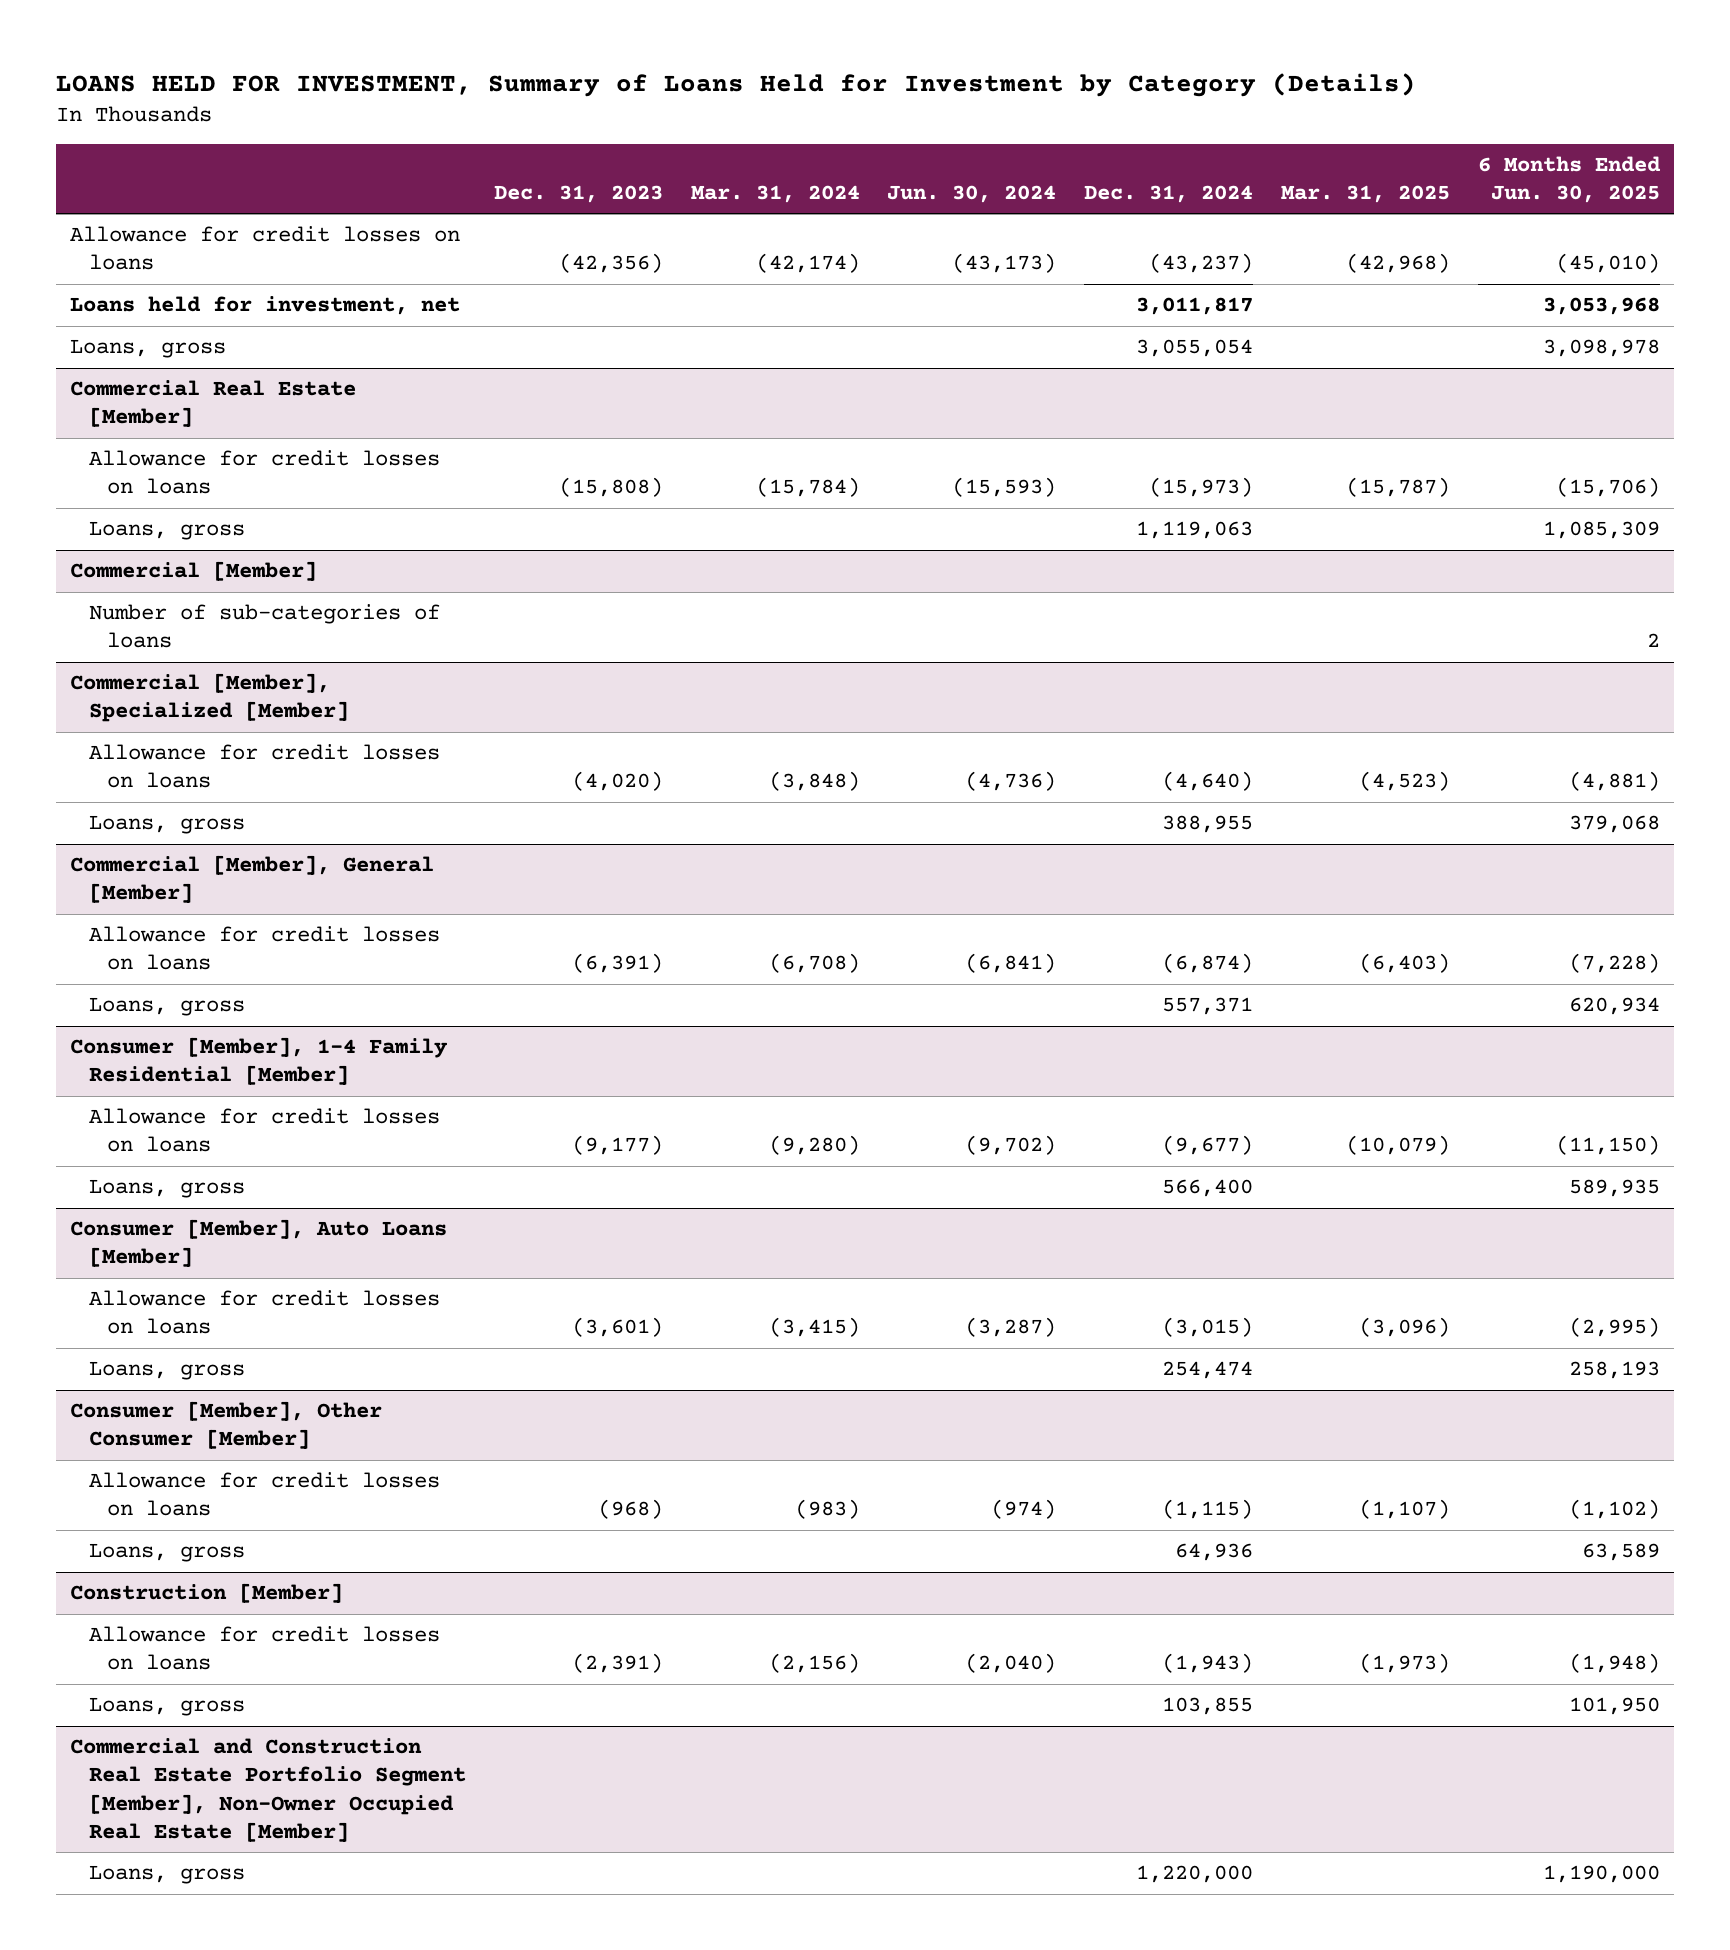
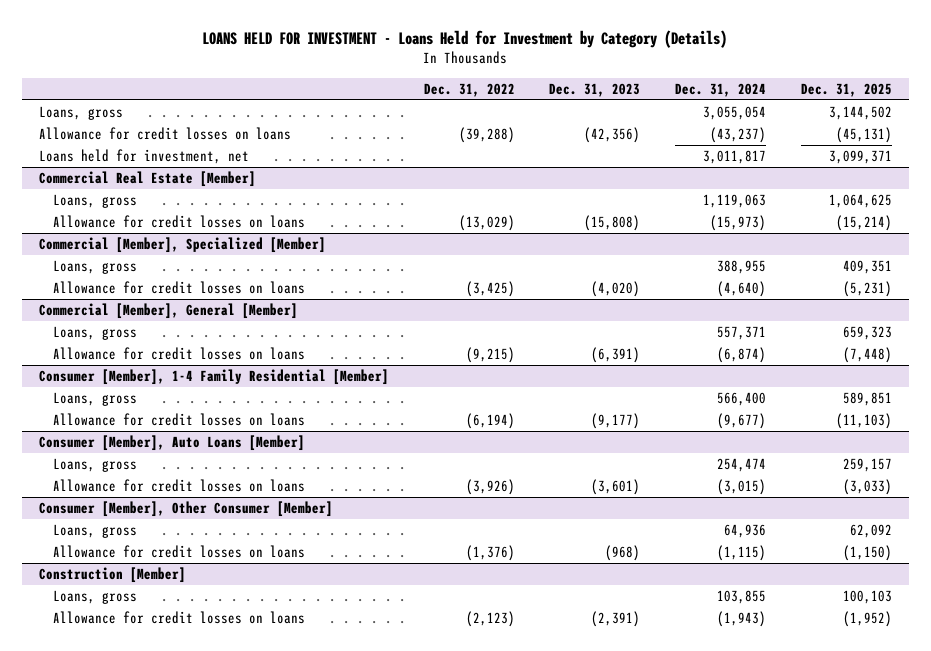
- LOANS HELD FOR INVESTMENT, Summary of Loans Held for Investment by Category (Details)
+ LOANS HELD FOR INVESTMENT - Loans Held for Investment by Category (Details)
- | Dec. 31, 2023 | Mar. 31, 2024 | Jun. 30, 2024 | Dec. 31, 2024 | Mar. 31, 2025 | 6 Months Ended Jun. 30, 2025
+ | Dec. 31, 2022 | Dec. 31, 2023 | Dec. 31, 2024 | Dec. 31, 2025
moved up: Loans, gross | | | 3,055,054 | 3,144,502
- Commercial [Member]
- Number of sub-categories of loans | | | | | | 2
@ Commercial Real Estate [Member]
moved down: Allowance for credit losses on loans | (13,029) | (15,808) | (15,973) | (15,214)
@ Commercial [Member], Specialized [Member]
moved down: Allowance for credit losses on loans | (3,425) | (4,020) | (4,640) | (5,231)
@ Commercial [Member], General [Member]
moved down: Allowance for credit losses on loans | (9,215) | (6,391) | (6,874) | (7,448)
@ Consumer [Member], 1-4 Family Residential [Member]
moved down: Allowance for credit losses on loans | (6,194) | (9,177) | (9,677) | (11,103)
@ Consumer [Member], Auto Loans [Member]
moved down: Allowance for credit losses on loans | (3,926) | (3,601) | (3,015) | (3,033)
@ Consumer [Member], Other Consumer [Member]
moved down: Allowance for credit losses on loans | (1,376) | (968) | (1,115) | (1,150)
- Commercial and Construction Real Estate Portfolio Segment [Member], Non-Owner Occupied Real Estate [Member]
- Loans, gross | | | | 1,220,000 | | 1,190,000
@ Construction [Member]
moved down: Allowance for credit losses on loans | (2,123) | (2,391) | (1,943) | (1,952)

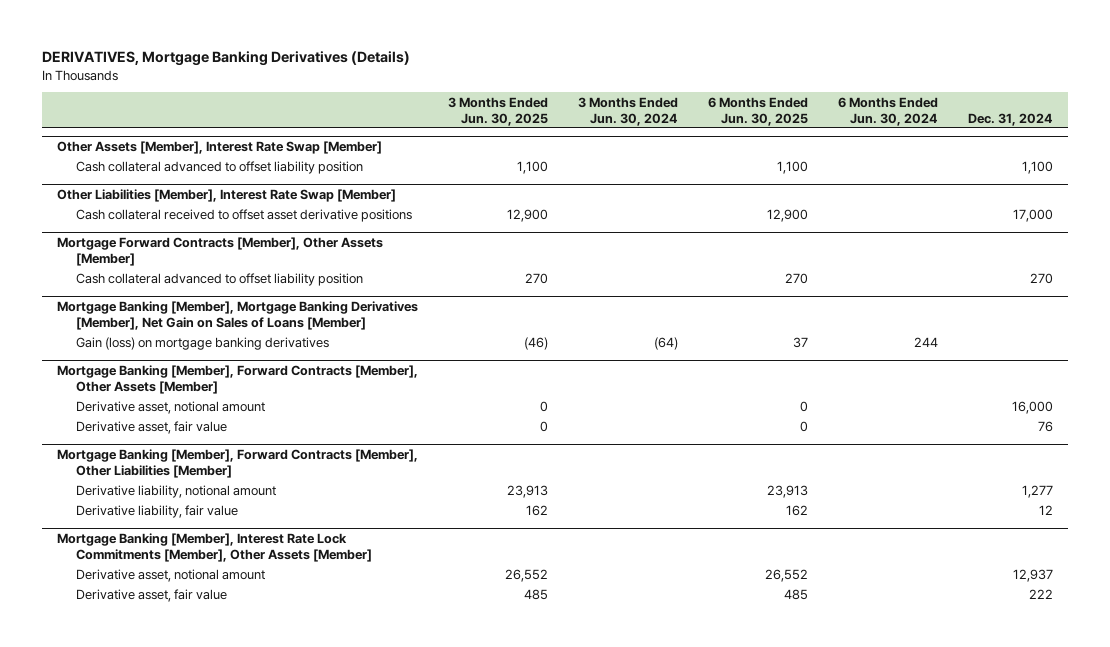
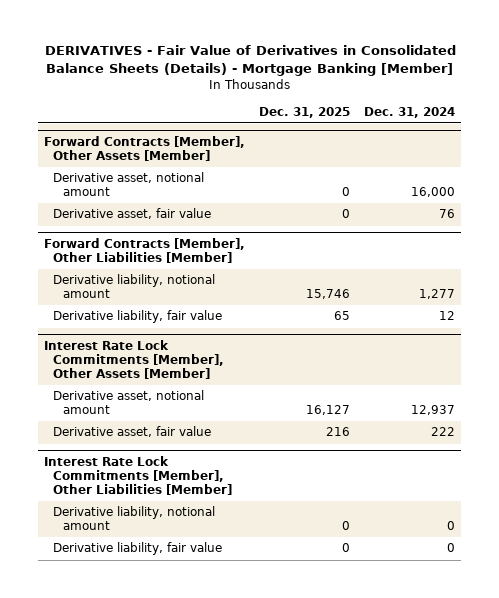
- DERIVATIVES, Mortgage Banking Derivatives (Details)
+ DERIVATIVES - Fair Value of Derivatives in Consolidated Balance Sheets (Details) - Mortgage Banking [Member]
- | 3 Months Ended Jun. 30, 2025 | 3 Months Ended Jun. 30, 2024 | 6 Months Ended Jun. 30, 2025 | 6 Months Ended Jun. 30, 2024 | Dec. 31, 2024
+ | Dec. 31, 2025 | Dec. 31, 2024
- Other Assets [Member], Interest Rate Swap [Member]
- Cash collateral advanced to offset liability position | 1,100 | | 1,100 | | 1,100
- Other Liabilities [Member], Interest Rate Swap [Member]
- Cash collateral received to offset asset derivative positions | 12,900 | | 12,900 | | 17,000
- Mortgage Forward Contracts [Member], Other Assets [Member]
- Cash collateral advanced to offset liability position | 270 | | 270 | | 270
- Mortgage Banking [Member], Mortgage Banking Derivatives [Member], Net Gain on Sales of Loans [Member]
- Gain (loss) on mortgage banking derivatives | (46) | (64) | 37 | 244 |
- Mortgage Banking [Member], Forward Contracts [Member], Other Assets [Member]
+ Forward Contracts [Member], Other Assets [Member]
- Mortgage Banking [Member], Forward Contracts [Member], Other Liabilities [Member]
+ Forward Contracts [Member], Other Liabilities [Member]
- Mortgage Banking [Member], Interest Rate Lock Commitments [Member], Other Assets [Member]
+ Interest Rate Lock Commitments [Member], Other Assets [Member]
+ Interest Rate Lock Commitments [Member], Other Liabilities [Member]
+ Derivative liability, notional amount | 0 | 0
+ Derivative liability, fair value | 0 | 0

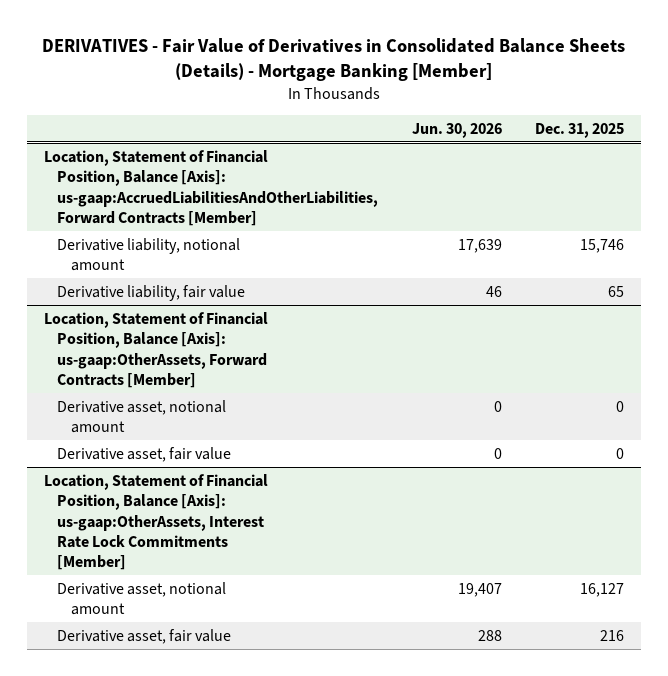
- | Dec. 31, 2025 | Dec. 31, 2024
+ | Jun. 30, 2026 | Dec. 31, 2025
- Forward Contracts [Member], Other Assets [Member]
- Derivative asset, notional amount | 0 | 16,000
- Derivative asset, fair value | 0 | 76
- Forward Contracts [Member], Other Liabilities [Member]
+ Location, Statement of Financial Position, Balance [Axis]: us-gaap:AccruedLiabilitiesAndOtherLiabilities, Forward Contracts [Member]
- Interest Rate Lock Commitments [Member], Other Assets [Member]
+ Location, Statement of Financial Position, Balance [Axis]: us-gaap:OtherAssets, Forward Contracts [Member]
+ Derivative asset, notional amount | 0 | 0
+ Derivative asset, fair value | 0 | 0
+ Location, Statement of Financial Position, Balance [Axis]: us-gaap:OtherAssets, Interest Rate Lock Commitments [Member]
- Interest Rate Lock Commitments [Member], Other Liabilities [Member]
- Derivative liability, notional amount | 0 | 0
- Derivative liability, fair value | 0 | 0

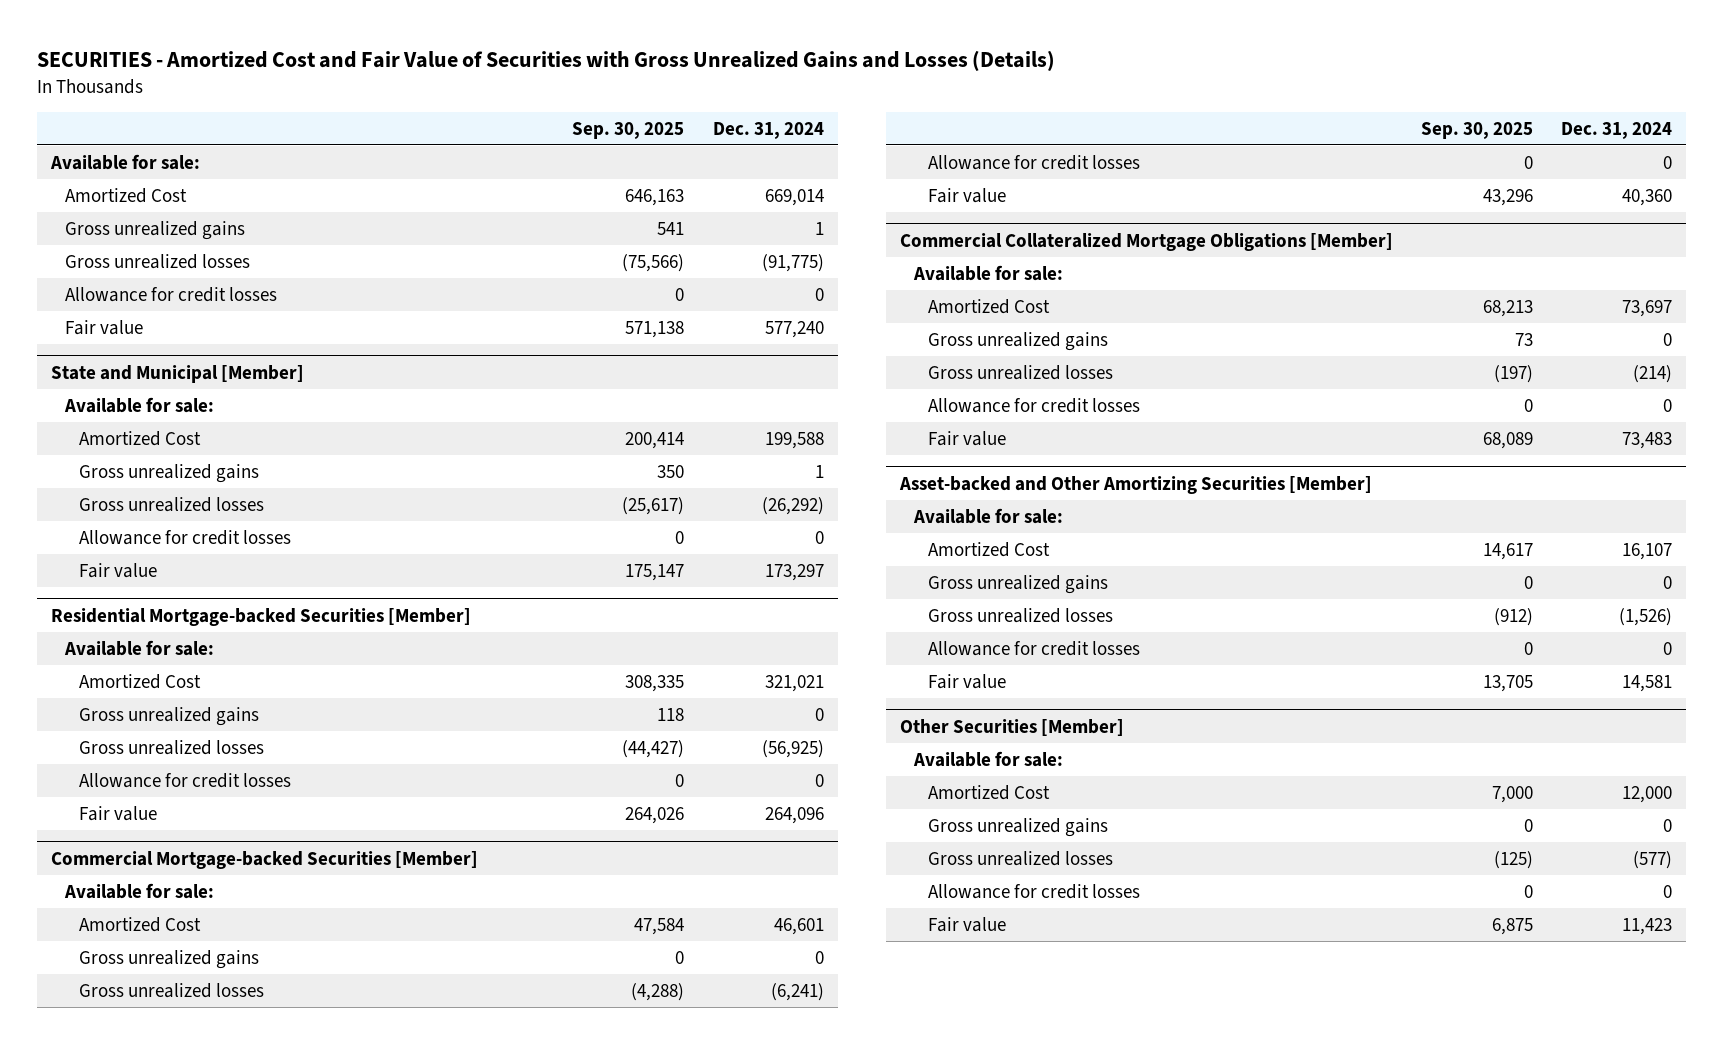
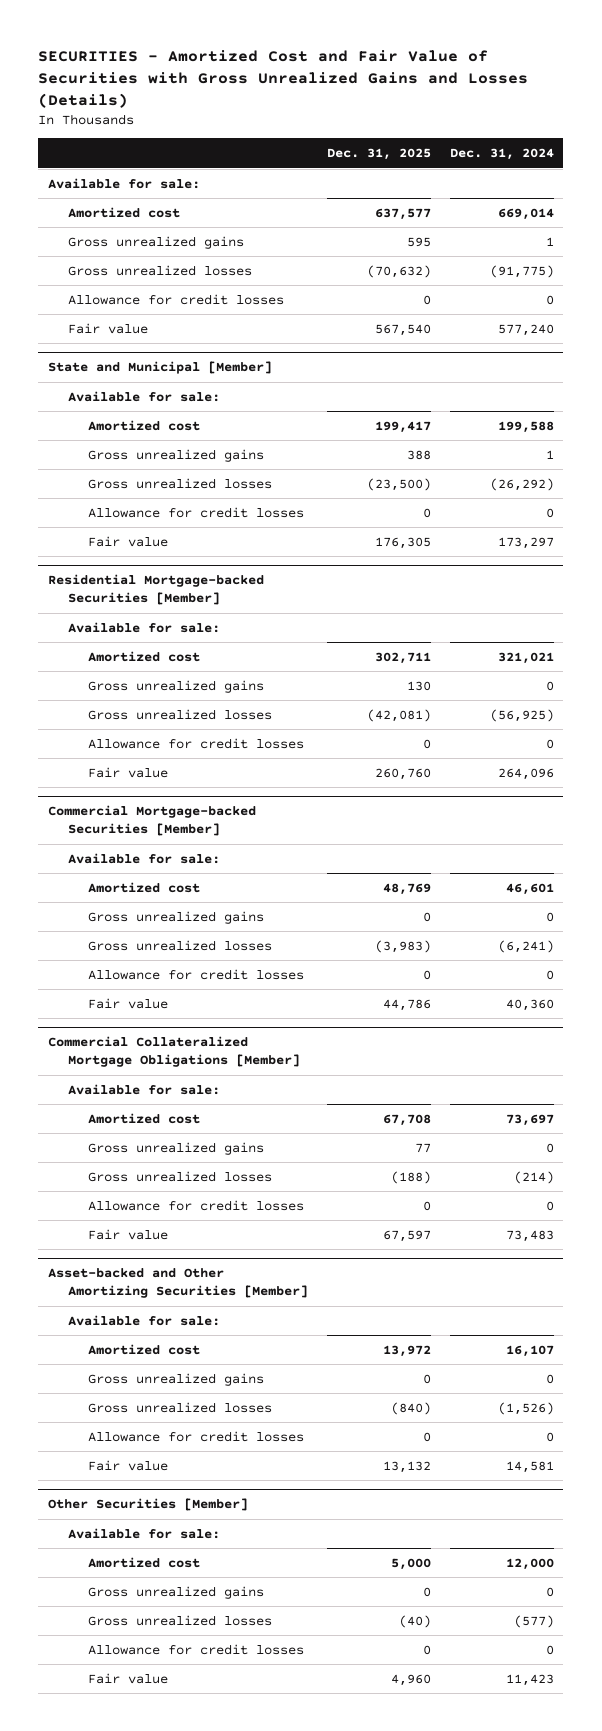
- | Sep. 30, 2025 | Dec. 31, 2024
+ | Dec. 31, 2025 | Dec. 31, 2024
- Amortized Cost | 646,163 | 669,014
+ Amortized cost | 637,577 | 669,014
@ State and Municipal [Member]
- Amortized Cost | 200,414 | 199,588
+ Amortized cost | 199,417 | 199,588
@ Residential Mortgage-backed Securities [Member]
- Amortized Cost | 308,335 | 321,021
+ Amortized cost | 302,711 | 321,021
@ Commercial Mortgage-backed Securities [Member]
- Amortized Cost | 47,584 | 46,601
+ Amortized cost | 48,769 | 46,601
@ Commercial Collateralized Mortgage Obligations [Member]
- Amortized Cost | 68,213 | 73,697
+ Amortized cost | 67,708 | 73,697
@ Asset-backed and Other Amortizing Securities [Member]
- Amortized Cost | 14,617 | 16,107
+ Amortized cost | 13,972 | 16,107
@ Other Securities [Member]
- Amortized Cost | 7,000 | 12,000
+ Amortized cost | 5,000 | 12,000

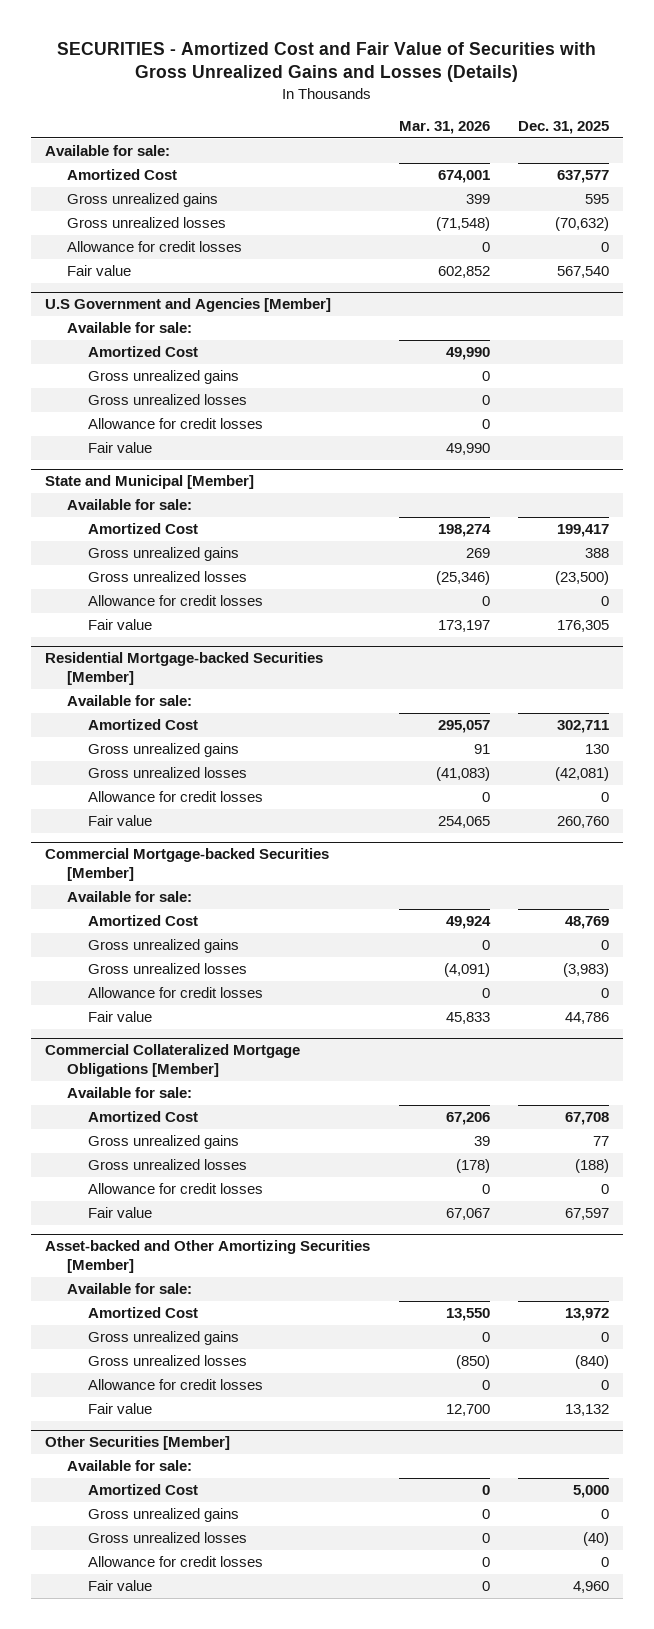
- | Dec. 31, 2025 | Dec. 31, 2024
+ | Mar. 31, 2026 | Dec. 31, 2025
- Amortized cost | 637,577 | 669,014
+ Amortized Cost | 674,001 | 637,577
+ U.S Government and Agencies [Member]
+ Available for sale:
+ Amortized Cost | 49,990 |
+ Gross unrealized gains | 0 |
+ Gross unrealized losses | 0 |
+ Allowance for credit losses | 0 |
+ Fair value | 49,990 |
@ State and Municipal [Member]
- Amortized cost | 199,417 | 199,588
+ Amortized Cost | 198,274 | 199,417
@ Residential Mortgage-backed Securities [Member]
- Amortized cost | 302,711 | 321,021
+ Amortized Cost | 295,057 | 302,711
@ Commercial Mortgage-backed Securities [Member]
- Amortized cost | 48,769 | 46,601
+ Amortized Cost | 49,924 | 48,769
@ Commercial Collateralized Mortgage Obligations [Member]
- Amortized cost | 67,708 | 73,697
+ Amortized Cost | 67,206 | 67,708
@ Asset-backed and Other Amortizing Securities [Member]
- Amortized cost | 13,972 | 16,107
+ Amortized Cost | 13,550 | 13,972
@ Other Securities [Member]
- Amortized cost | 5,000 | 12,000
+ Amortized Cost | 0 | 5,000

